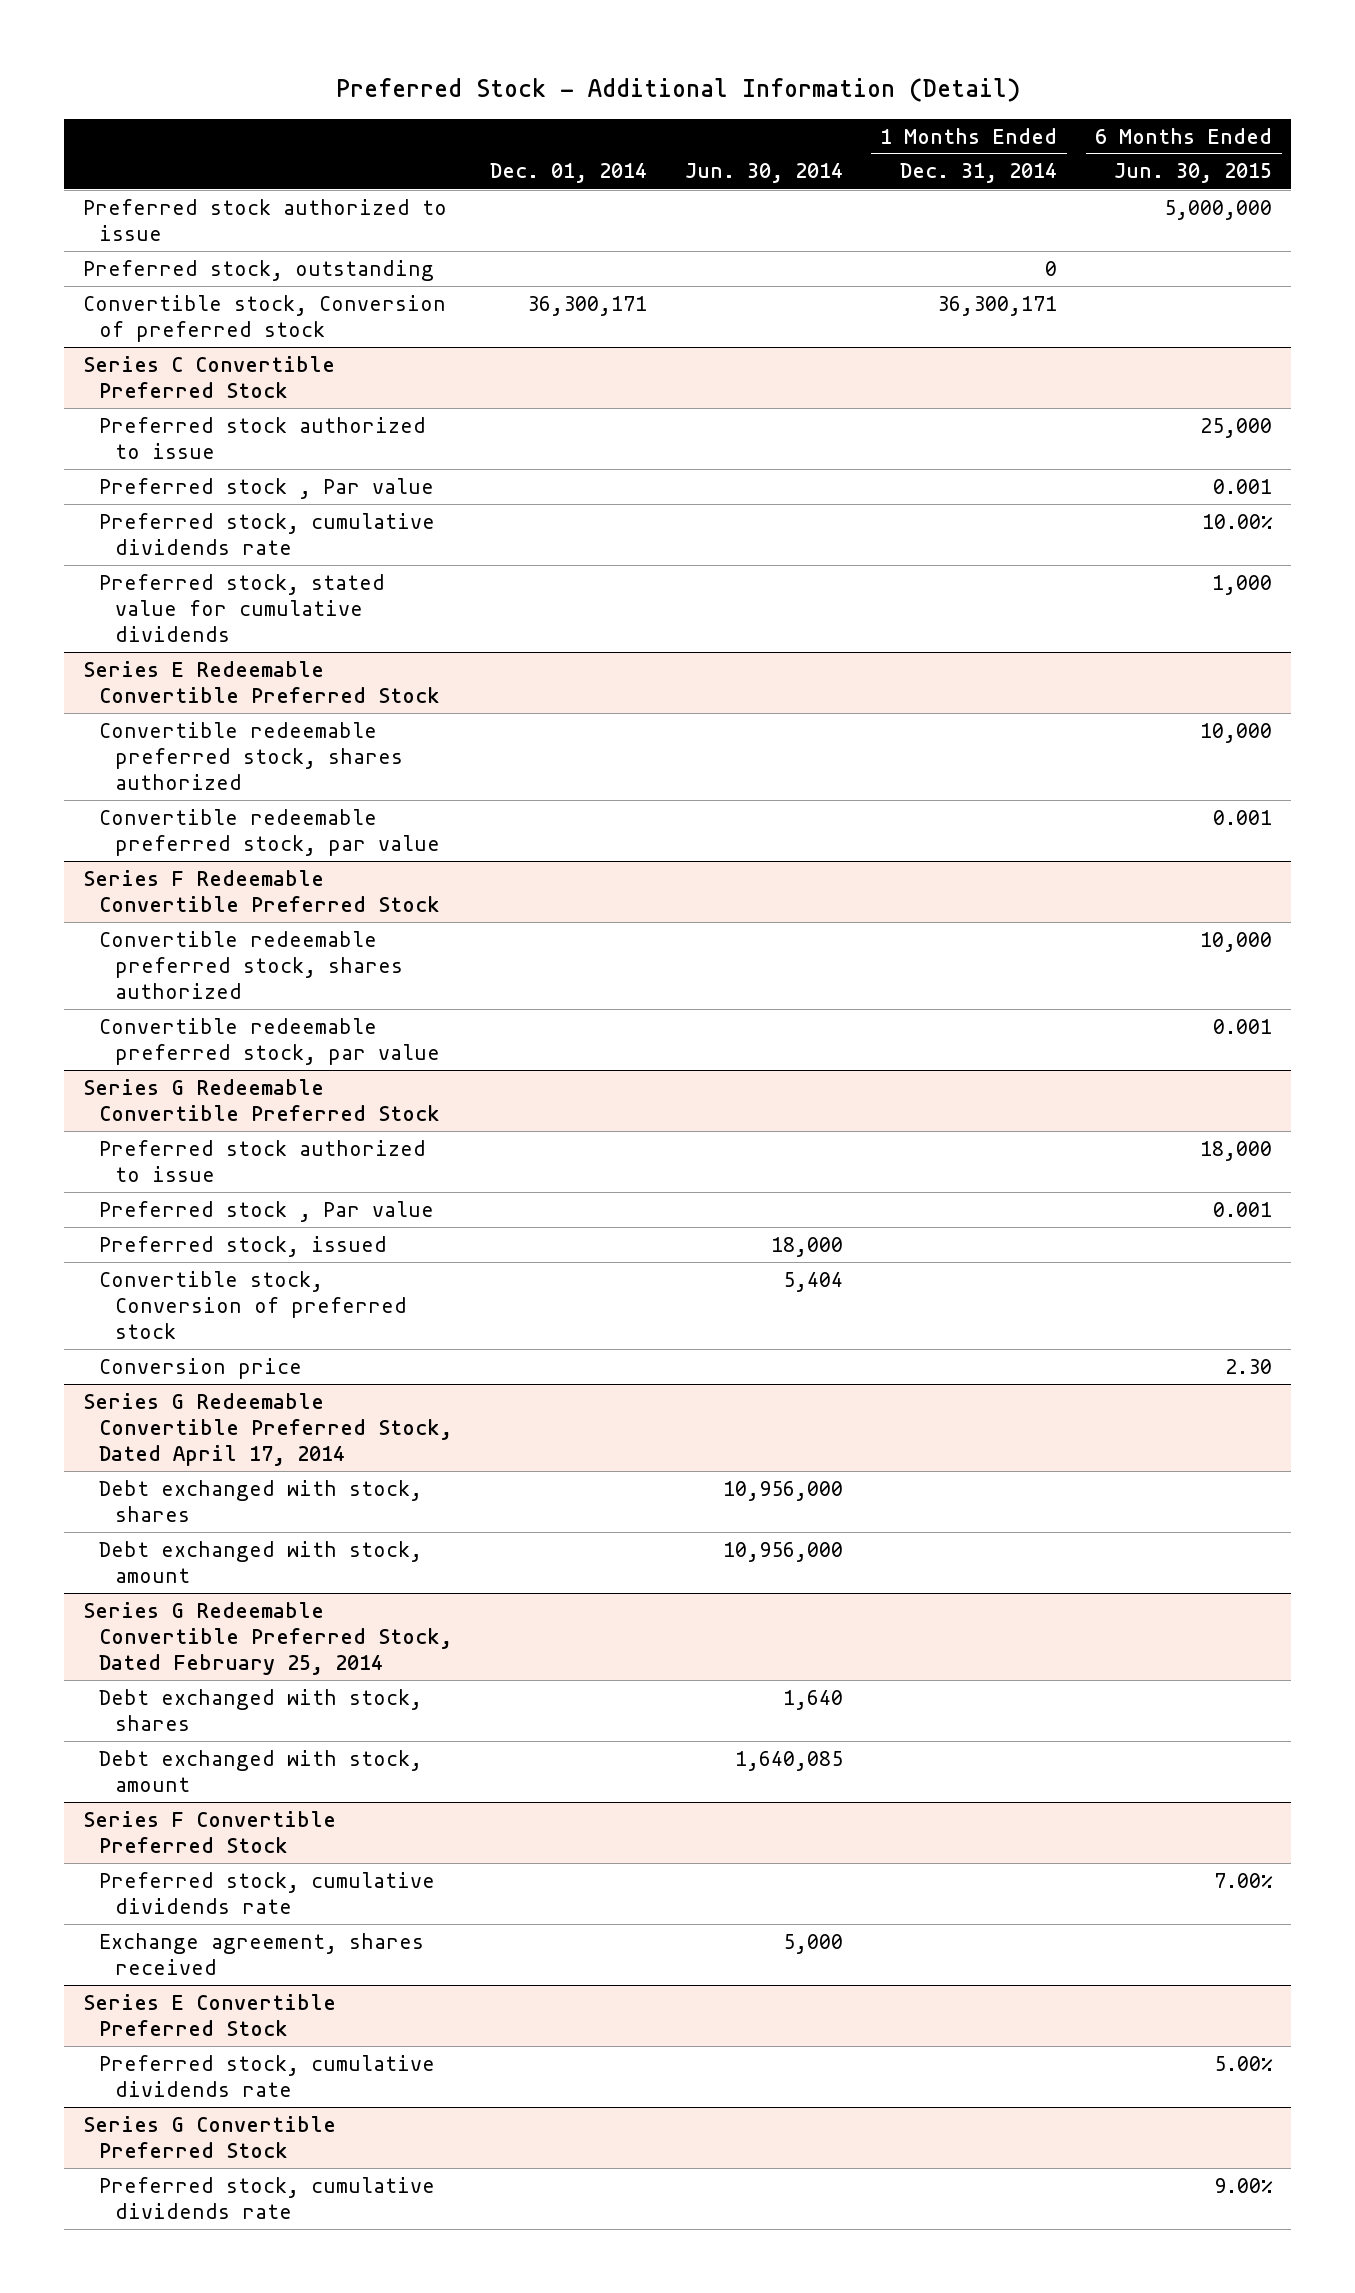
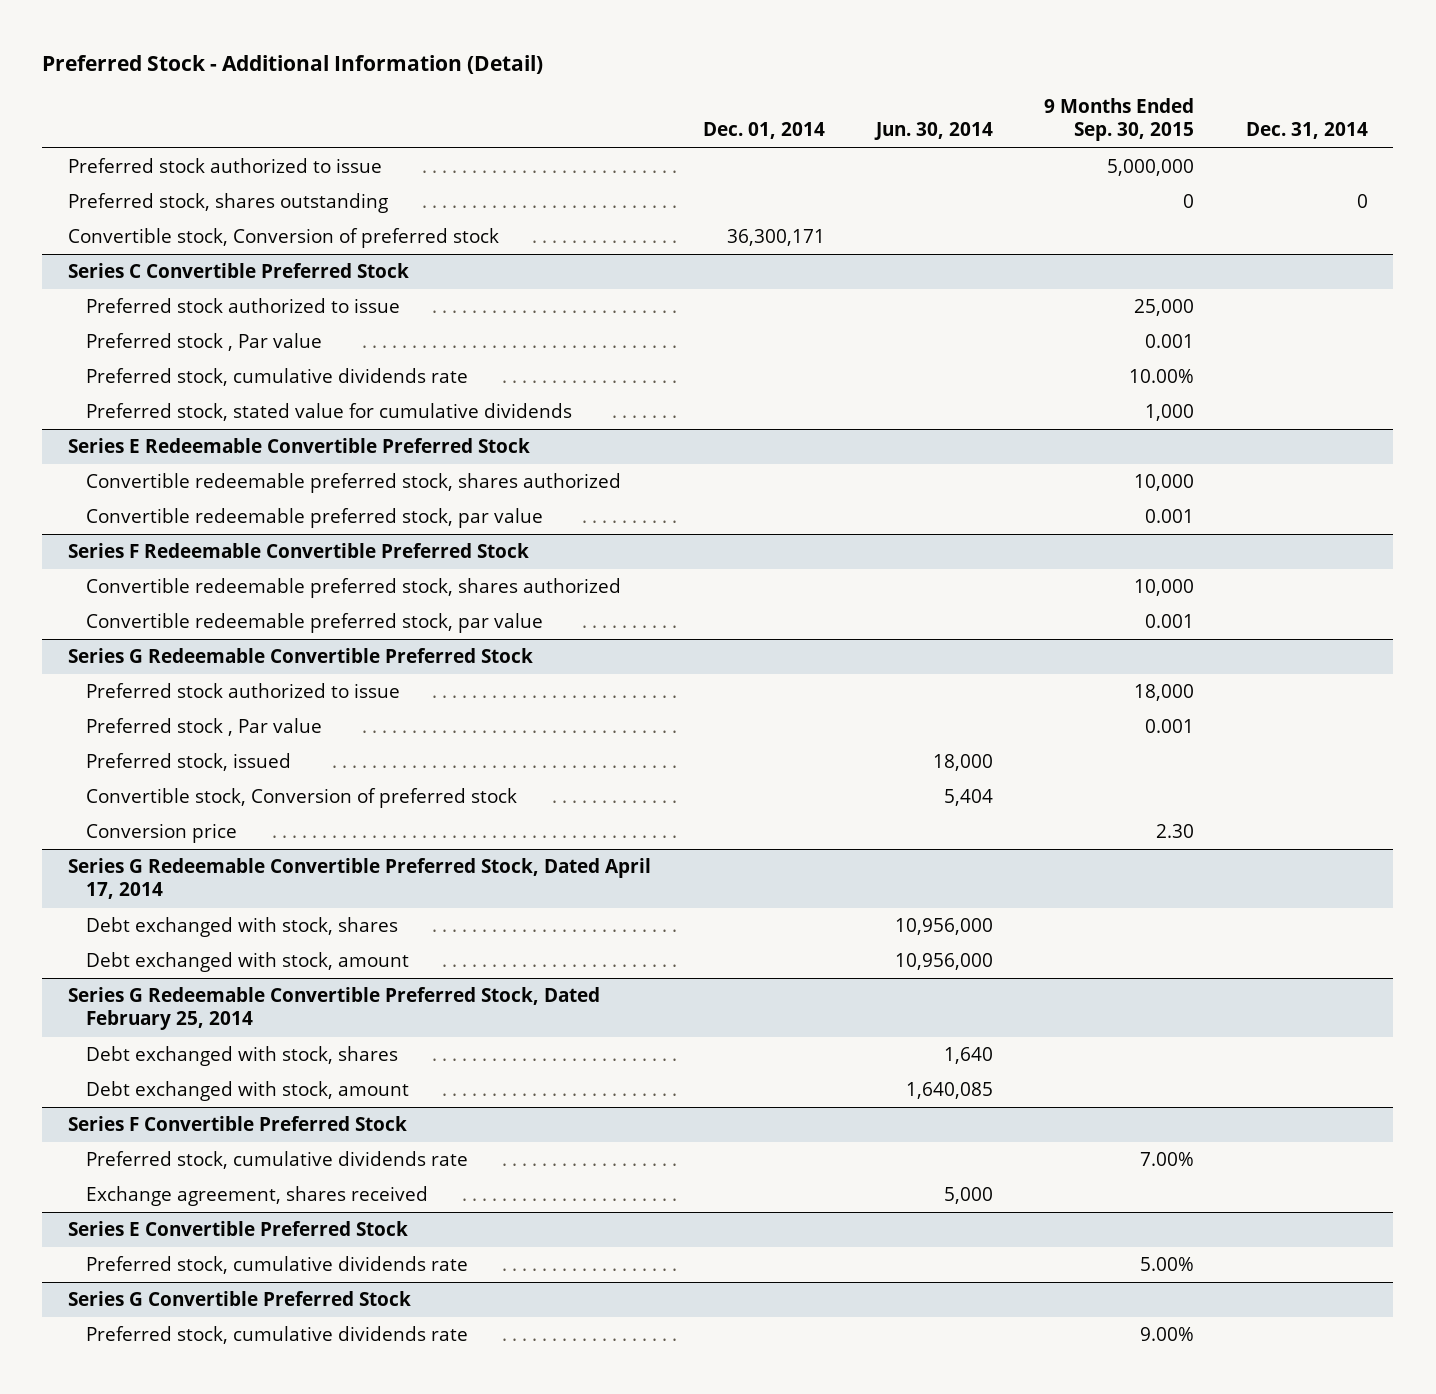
- | Dec. 01, 2014 | Jun. 30, 2014 | 1 Months Ended Dec. 31, 2014 | 6 Months Ended Jun. 30, 2015
+ | Dec. 01, 2014 | Jun. 30, 2014 | 9 Months Ended Sep. 30, 2015 | Dec. 31, 2014
- Preferred stock, outstanding | | | 0 |
+ Preferred stock, shares outstanding | | | 0 | 0

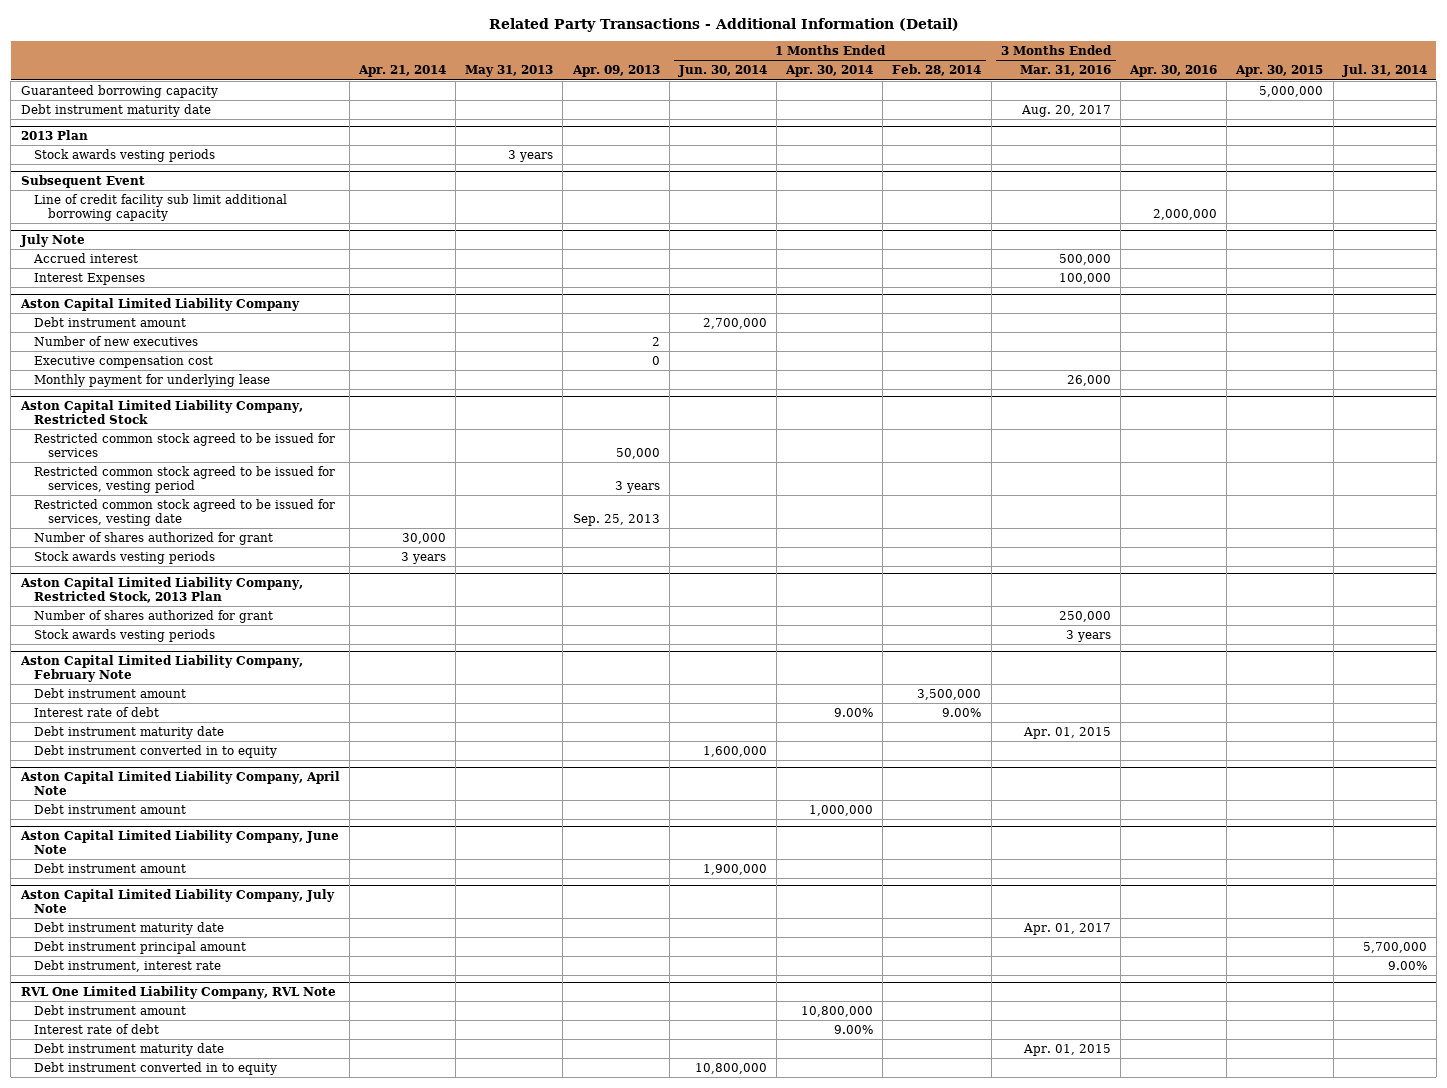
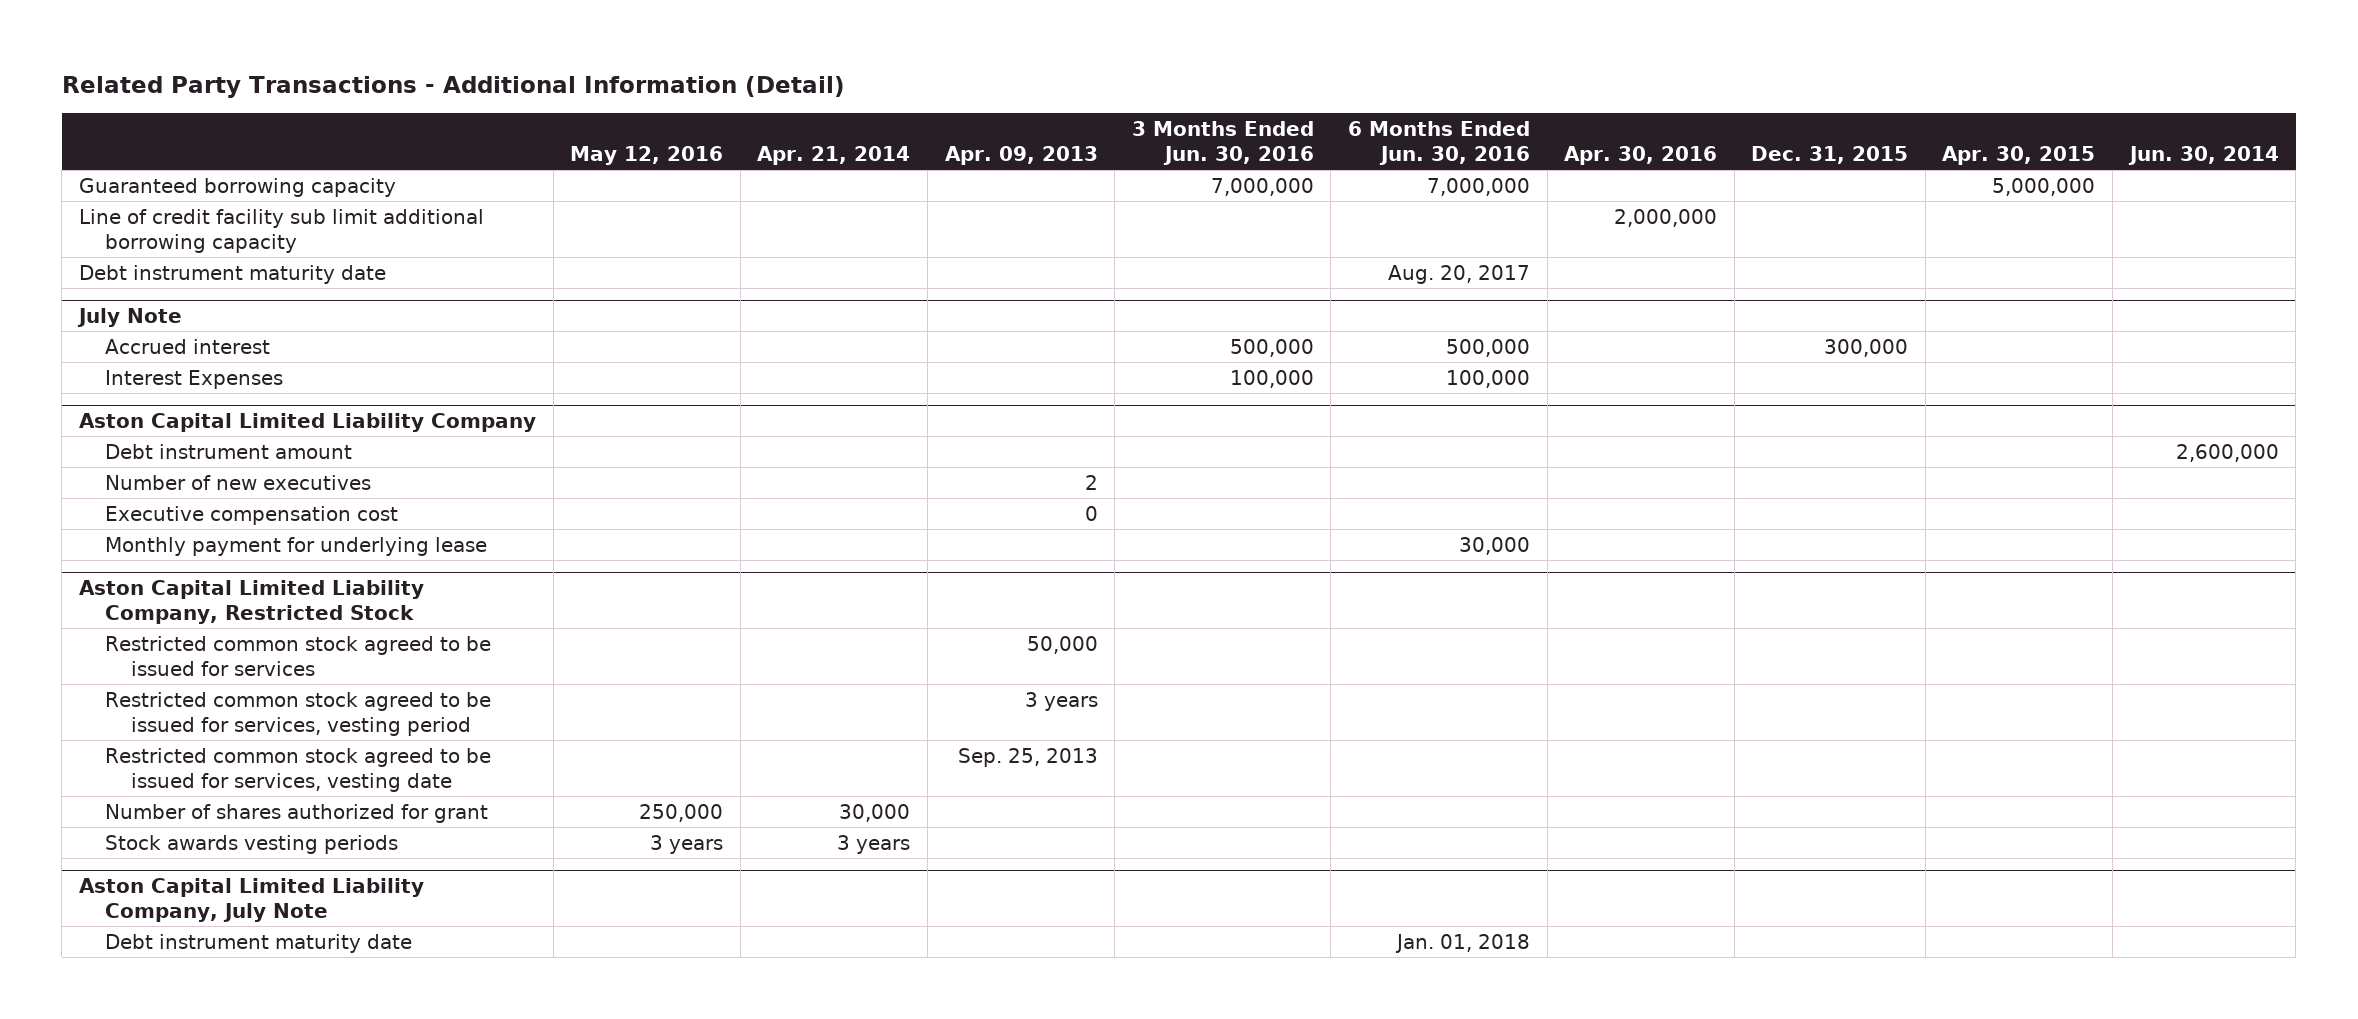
- | Apr. 21, 2014 | May 31, 2013 | Apr. 09, 2013 | 1 Months Ended Jun. 30, 2014 | 1 Months Ended Apr. 30, 2014 | 1 Months Ended Feb. 28, 2014 | 3 Months Ended Mar. 31, 2016 | Apr. 30, 2016 | Apr. 30, 2015 | Jul. 31, 2014
+ | May 12, 2016 | Apr. 21, 2014 | Apr. 09, 2013 | 3 Months Ended Jun. 30, 2016 | 6 Months Ended Jun. 30, 2016 | Apr. 30, 2016 | Dec. 31, 2015 | Apr. 30, 2015 | Jun. 30, 2014
+ Line of credit facility sub limit additional borrowing capacity | | | | | | 2,000,000 | | |
- 2013 Plan
- Stock awards vesting periods | | 3 years | | | | | | | |
- Subsequent Event
- Line of credit facility sub limit additional borrowing capacity | | | | | | | | 2,000,000 | |
- Aston Capital Limited Liability Company, Restricted Stock, 2013 Plan
- Number of shares authorized for grant | | | | | | | 250,000 | | |
- Stock awards vesting periods | | | | | | | 3 years | | |
- Aston Capital Limited Liability Company, February Note
- Debt instrument amount | | | | | | 3,500,000 | | | |
- Interest rate of debt | | | | | 9.00% | 9.00% | | | |
- Debt instrument maturity date | | | | | | | Apr. 01, 2015 | | |
- Debt instrument converted in to equity | | | | 1,600,000 | | | | | |
- Aston Capital Limited Liability Company, April Note
- Debt instrument amount | | | | | 1,000,000 | | | | |
- Aston Capital Limited Liability Company, June Note
- Debt instrument amount | | | | 1,900,000 | | | | | |
@ Aston Capital Limited Liability Company, July Note
- Debt instrument principal amount | | | | | | | | | | 5,700,000
- Debt instrument, interest rate | | | | | | | | | | 9.00%
- RVL One Limited Liability Company, RVL Note
- Debt instrument amount | | | | | 10,800,000 | | | | |
- Interest rate of debt | | | | | 9.00% | | | | |
- Debt instrument maturity date | | | | | | | Apr. 01, 2015 | | |
- Debt instrument converted in to equity | | | | 10,800,000 | | | | | |

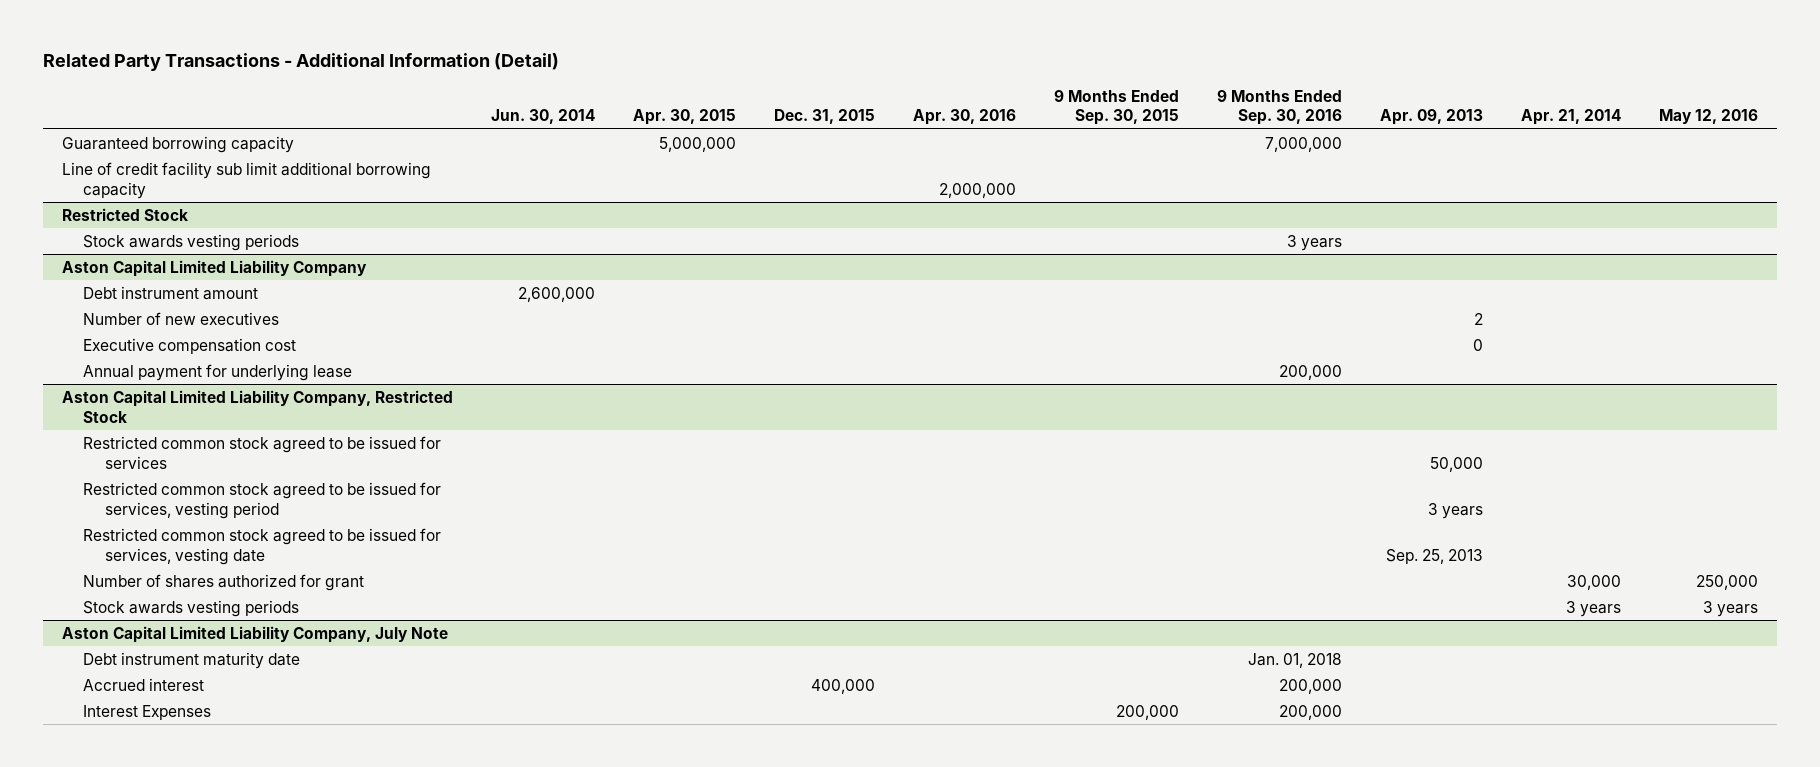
- | May 12, 2016 | Apr. 21, 2014 | Apr. 09, 2013 | 3 Months Ended Jun. 30, 2016 | 6 Months Ended Jun. 30, 2016 | Apr. 30, 2016 | Dec. 31, 2015 | Apr. 30, 2015 | Jun. 30, 2014
+ | Jun. 30, 2014 | Apr. 30, 2015 | Dec. 31, 2015 | Apr. 30, 2016 | 9 Months Ended Sep. 30, 2015 | 9 Months Ended Sep. 30, 2016 | Apr. 09, 2013 | Apr. 21, 2014 | May 12, 2016
- Debt instrument maturity date | | | | | Aug. 20, 2017 | | | |
- July Note
- Accrued interest | | | | 500,000 | 500,000 | | 300,000 | |
- Interest Expenses | | | | 100,000 | 100,000 | | | |
+ Restricted Stock
+ Stock awards vesting periods | | | | | | 3 years | | |
@ Aston Capital Limited Liability Company
- Monthly payment for underlying lease | | | | | 30,000 | | | |
+ Annual payment for underlying lease | | | | | | 200,000 | | |
@ Aston Capital Limited Liability Company, July Note
+ Accrued interest | | | 400,000 | | | 200,000 | | |
+ Interest Expenses | | | | | 200,000 | 200,000 | | |

